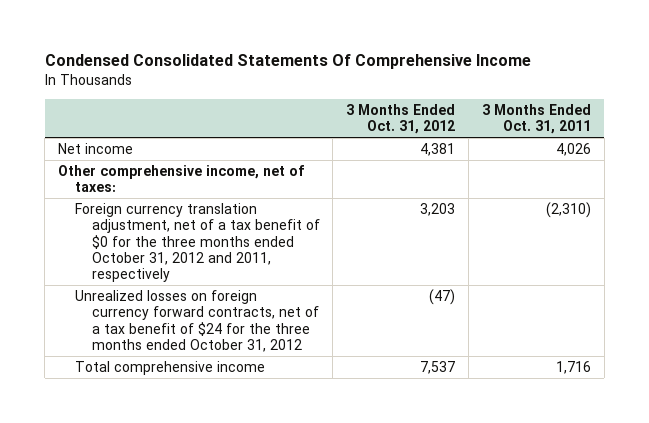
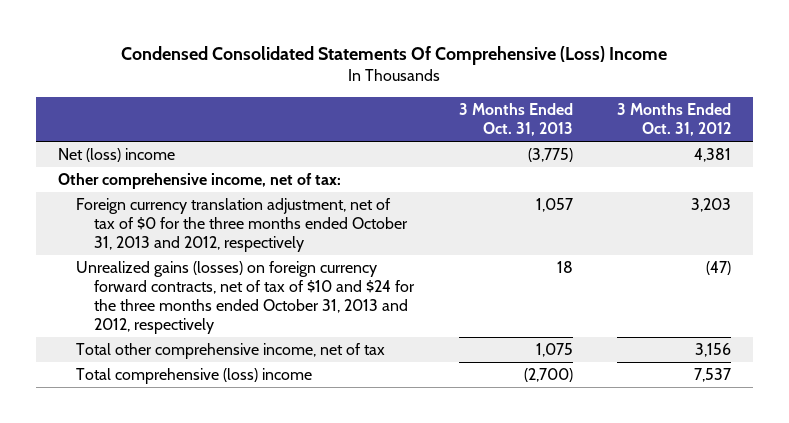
- Condensed Consolidated Statements Of Comprehensive Income
+ Condensed Consolidated Statements Of Comprehensive (Loss) Income
- | 3 Months Ended Oct. 31, 2012 | 3 Months Ended Oct. 31, 2011
+ | 3 Months Ended Oct. 31, 2013 | 3 Months Ended Oct. 31, 2012
- Net income | 4,381 | 4,026
- Other comprehensive income, net of taxes:
- Foreign currency translation adjustment, net of a tax benefit of $0 for the three months ended October 31, 2012 and 2011, respectively | 3,203 | (2,310)
- Unrealized losses on foreign currency forward contracts, net of a tax benefit of $24 for the three months ended October 31, 2012 | (47) |
- Total comprehensive income | 7,537 | 1,716
+ Net (loss) income | (3,775) | 4,381
+ Other comprehensive income, net of tax:
+ Foreign currency translation adjustment, net of tax of $0 for the three months ended October 31, 2013 and 2012, respectively | 1,057 | 3,203
+ Unrealized gains (losses) on foreign currency forward contracts, net of tax of $10 and $24 for the three months ended October 31, 2013 and 2012, respectively | 18 | (47)
+ Total other comprehensive income, net of tax | 1,075 | 3,156
+ Total comprehensive (loss) income | (2,700) | 7,537

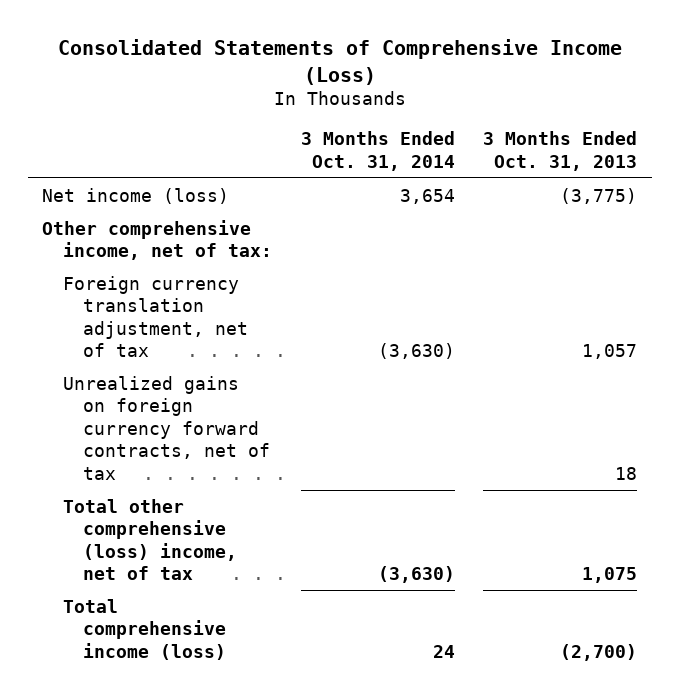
- Condensed Consolidated Statements Of Comprehensive (Loss) Income
+ Consolidated Statements of Comprehensive Income (Loss)
- | 3 Months Ended Oct. 31, 2013 | 3 Months Ended Oct. 31, 2012
+ | 3 Months Ended Oct. 31, 2014 | 3 Months Ended Oct. 31, 2013
- Net (loss) income | (3,775) | 4,381
+ Net income (loss) | 3,654 | (3,775)
- Foreign currency translation adjustment, net of tax of $0 for the three months ended October 31, 2013 and 2012, respectively | 1,057 | 3,203
- Unrealized gains (losses) on foreign currency forward contracts, net of tax of $10 and $24 for the three months ended October 31, 2013 and 2012, respectively | 18 | (47)
- Total other comprehensive income, net of tax | 1,075 | 3,156
- Total comprehensive (loss) income | (2,700) | 7,537
+ Foreign currency translation adjustment, net of tax | (3,630) | 1,057
+ Unrealized gains on foreign currency forward contracts, net of tax | | 18
+ Total other comprehensive (loss) income, net of tax | (3,630) | 1,075
+ Total comprehensive income (loss) | 24 | (2,700)

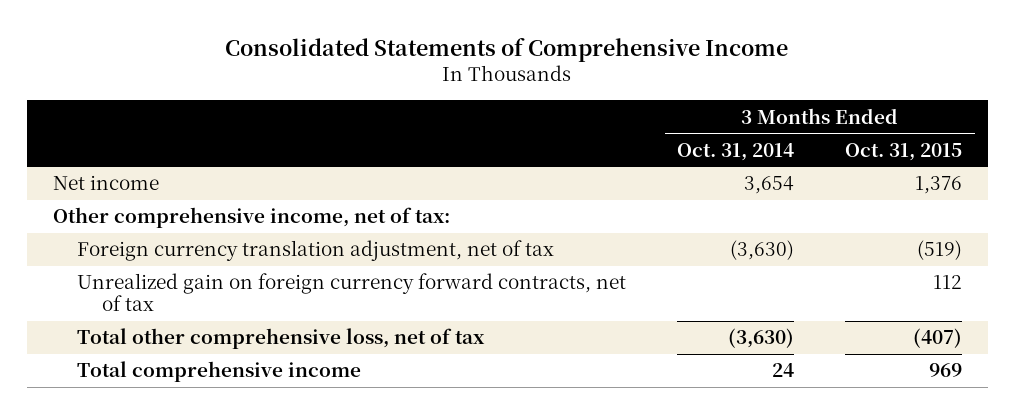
- Consolidated Statements of Comprehensive Income (Loss)
+ Consolidated Statements of Comprehensive Income
- | 3 Months Ended Oct. 31, 2014 | 3 Months Ended Oct. 31, 2013
+ | 3 Months Ended Oct. 31, 2014 | 3 Months Ended Oct. 31, 2015
- Net income (loss) | 3,654 | (3,775)
+ Net income | 3,654 | 1,376
- Unrealized gains on foreign currency forward contracts, net of tax | | 18
- Total other comprehensive (loss) income, net of tax | (3,630) | 1,075
- Total comprehensive income (loss) | 24 | (2,700)
+ Unrealized gain on foreign currency forward contracts, net of tax | | 112
+ Total other comprehensive loss, net of tax | (3,630) | (407)
+ Total comprehensive income | 24 | 969

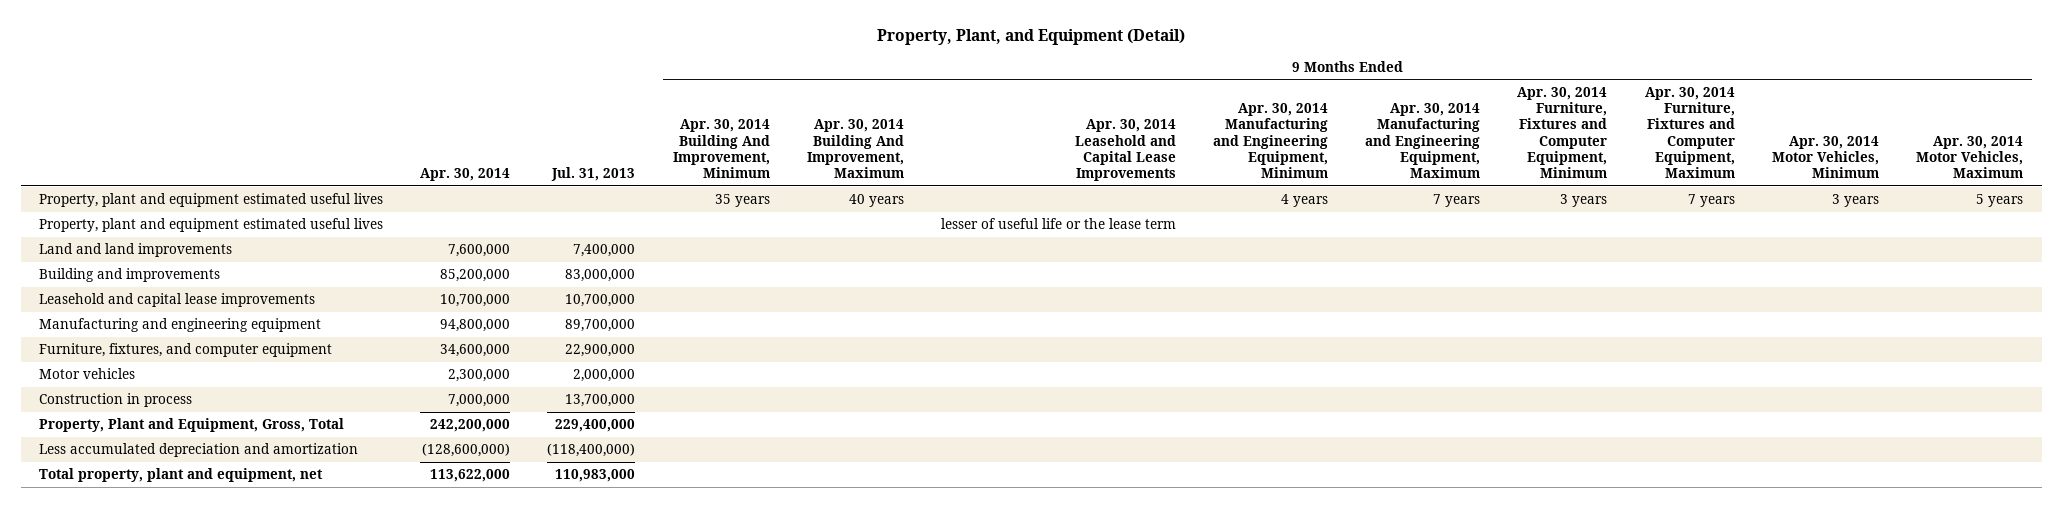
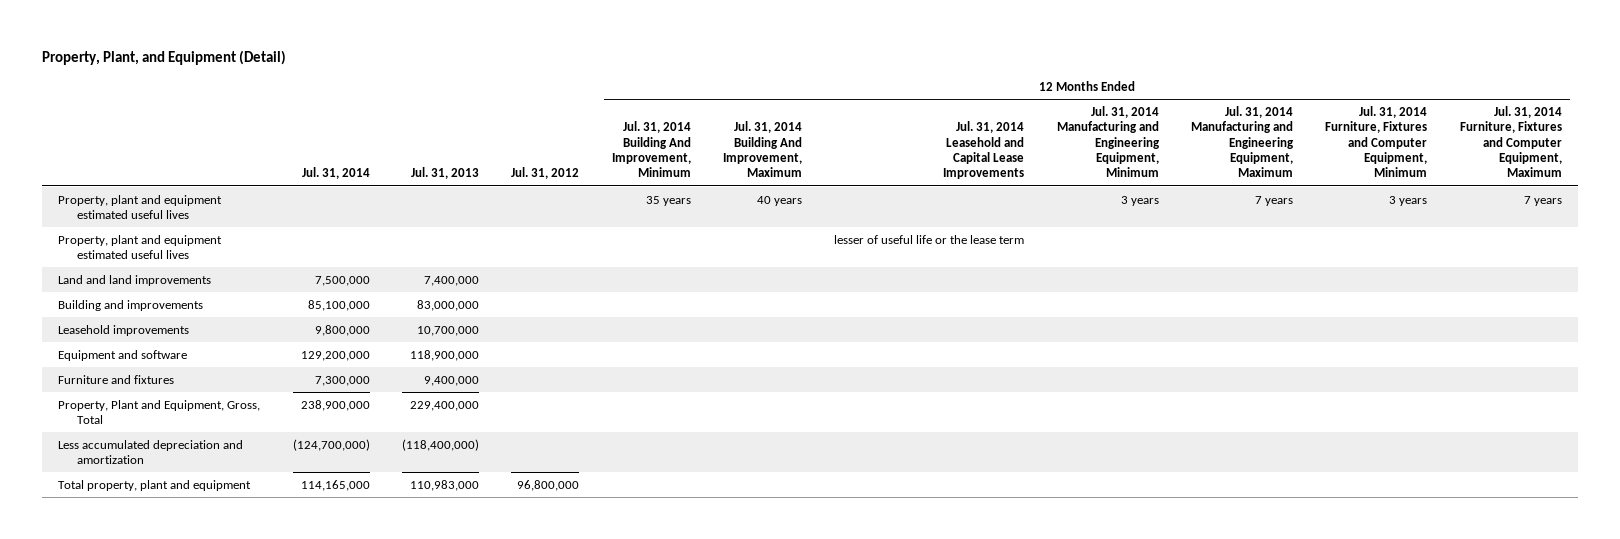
- | Apr. 30, 2014 | Jul. 31, 2013 | 9 Months Ended Apr. 30, 2014 Building And Improvement, Minimum | 9 Months Ended Apr. 30, 2014 Building And Improvement, Maximum | 9 Months Ended Apr. 30, 2014 Leasehold and Capital Lease Improvements | 9 Months Ended Apr. 30, 2014 Manufacturing and Engineering Equipment, Minimum | 9 Months Ended Apr. 30, 2014 Manufacturing and Engineering Equipment, Maximum | 9 Months Ended Apr. 30, 2014 Furniture, Fixtures and Computer Equipment, Minimum | 9 Months Ended Apr. 30, 2014 Furniture, Fixtures and Computer Equipment, Maximum | 9 Months Ended Apr. 30, 2014 Motor Vehicles, Minimum | 9 Months Ended Apr. 30, 2014 Motor Vehicles, Maximum
+ | Jul. 31, 2014 | Jul. 31, 2013 | Jul. 31, 2012 | 12 Months Ended Jul. 31, 2014 Building And Improvement, Minimum | 12 Months Ended Jul. 31, 2014 Building And Improvement, Maximum | 12 Months Ended Jul. 31, 2014 Leasehold and Capital Lease Improvements | 12 Months Ended Jul. 31, 2014 Manufacturing and Engineering Equipment, Minimum | 12 Months Ended Jul. 31, 2014 Manufacturing and Engineering Equipment, Maximum | 12 Months Ended Jul. 31, 2014 Furniture, Fixtures and Computer Equipment, Minimum | 12 Months Ended Jul. 31, 2014 Furniture, Fixtures and Computer Equipment, Maximum
- Leasehold and capital lease improvements | 10,700,000 | 10,700,000 | | | | | | | | |
- Manufacturing and engineering equipment | 94,800,000 | 89,700,000 | | | | | | | | |
- Furniture, fixtures, and computer equipment | 34,600,000 | 22,900,000 | | | | | | | | |
- Motor vehicles | 2,300,000 | 2,000,000 | | | | | | | | |
- Construction in process | 7,000,000 | 13,700,000 | | | | | | | | |
+ Leasehold improvements | 9,800,000 | 10,700,000 | | | | | | | |
+ Equipment and software | 129,200,000 | 118,900,000 | | | | | | | |
+ Furniture and fixtures | 7,300,000 | 9,400,000 | | | | | | | |
- Total property, plant and equipment, net | 113,622,000 | 110,983,000 | | | | | | | | |
+ Total property, plant and equipment | 114,165,000 | 110,983,000 | 96,800,000 | | | | | | |

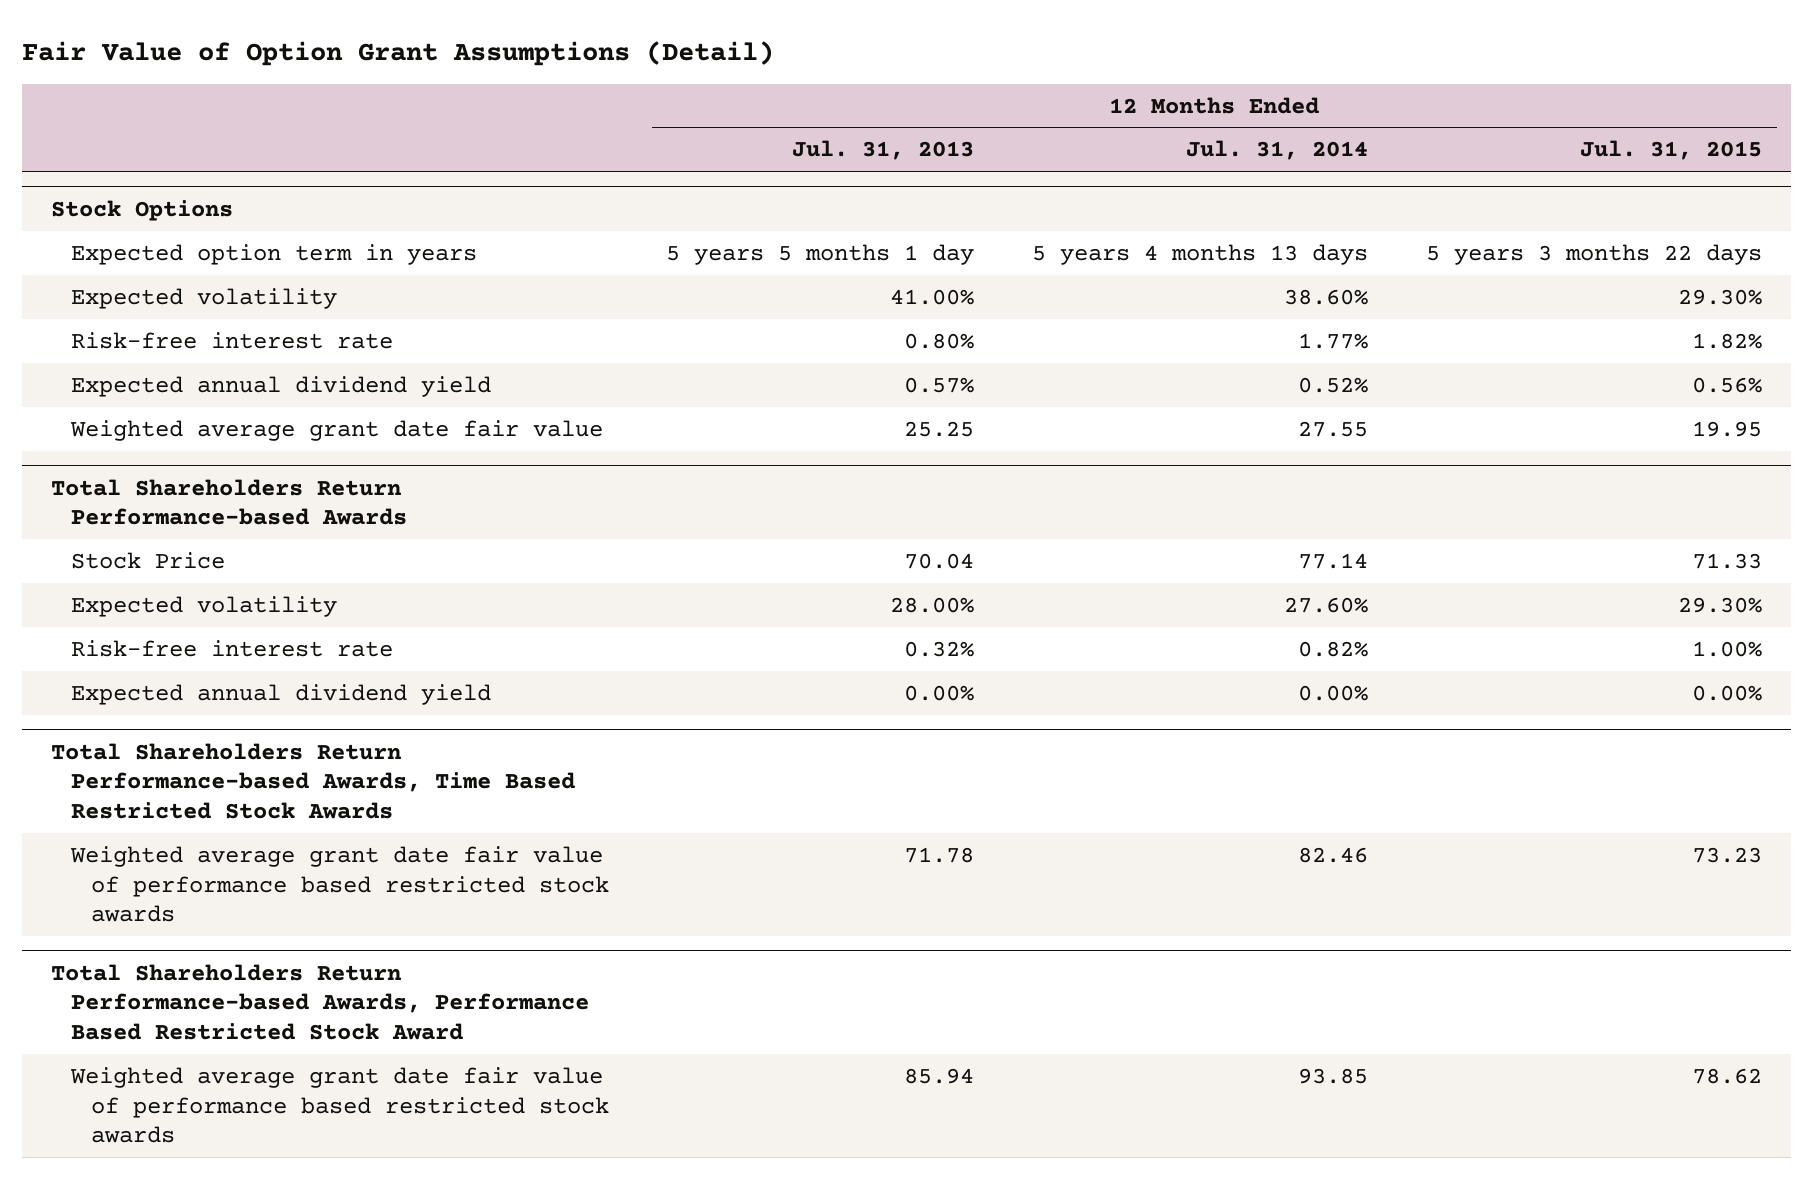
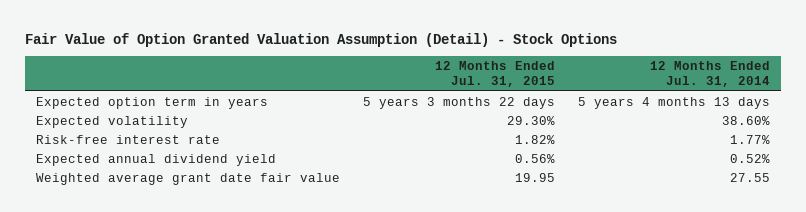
- Fair Value of Option Grant Assumptions (Detail)
+ Fair Value of Option Granted Valuation Assumption (Detail) - Stock Options
- | 12 Months Ended Jul. 31, 2013 | 12 Months Ended Jul. 31, 2014 | 12 Months Ended Jul. 31, 2015
+ | 12 Months Ended Jul. 31, 2015 | 12 Months Ended Jul. 31, 2014
- Stock Options
- Total Shareholders Return Performance-based Awards
- Stock Price | 70.04 | 77.14 | 71.33
- Expected volatility | 28.00% | 27.60% | 29.30%
- Risk-free interest rate | 0.32% | 0.82% | 1.00%
- Expected annual dividend yield | 0.00% | 0.00% | 0.00%
- Total Shareholders Return Performance-based Awards, Time Based Restricted Stock Awards
- Weighted average grant date fair value of performance based restricted stock awards | 71.78 | 82.46 | 73.23
- Total Shareholders Return Performance-based Awards, Performance Based Restricted Stock Award
- Weighted average grant date fair value of performance based restricted stock awards | 85.94 | 93.85 | 78.62

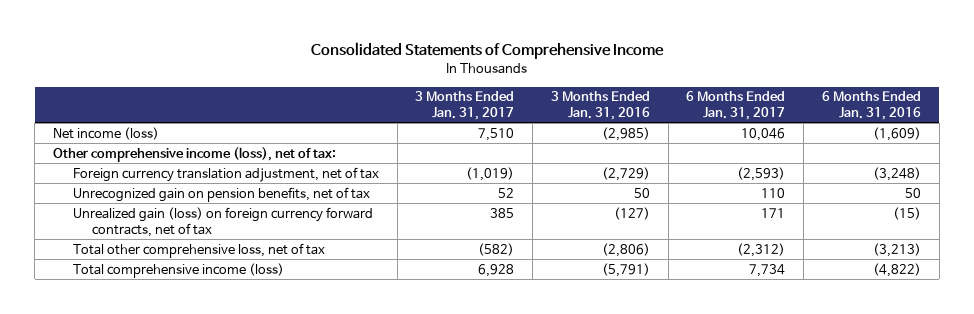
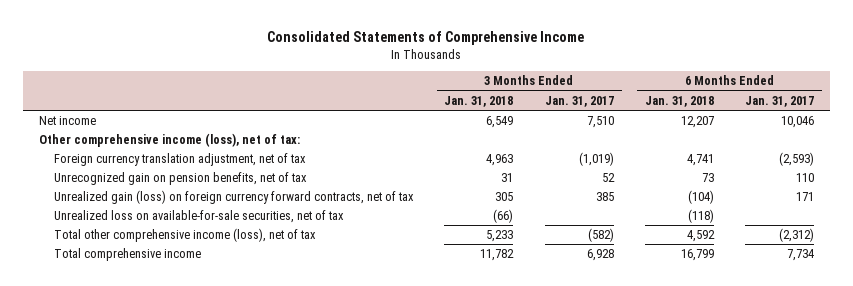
- | 3 Months Ended Jan. 31, 2017 | 3 Months Ended Jan. 31, 2016 | 6 Months Ended Jan. 31, 2017 | 6 Months Ended Jan. 31, 2016
+ | 3 Months Ended Jan. 31, 2018 | 3 Months Ended Jan. 31, 2017 | 6 Months Ended Jan. 31, 2018 | 6 Months Ended Jan. 31, 2017
- Net income (loss) | 7,510 | (2,985) | 10,046 | (1,609)
+ Net income | 6,549 | 7,510 | 12,207 | 10,046
- Total other comprehensive loss, net of tax | (582) | (2,806) | (2,312) | (3,213)
- Total comprehensive income (loss) | 6,928 | (5,791) | 7,734 | (4,822)
+ Unrealized loss on available-for-sale securities, net of tax | (66) | | (118) |
+ Total other comprehensive income (loss), net of tax | 5,233 | (582) | 4,592 | (2,312)
+ Total comprehensive income | 11,782 | 6,928 | 16,799 | 7,734

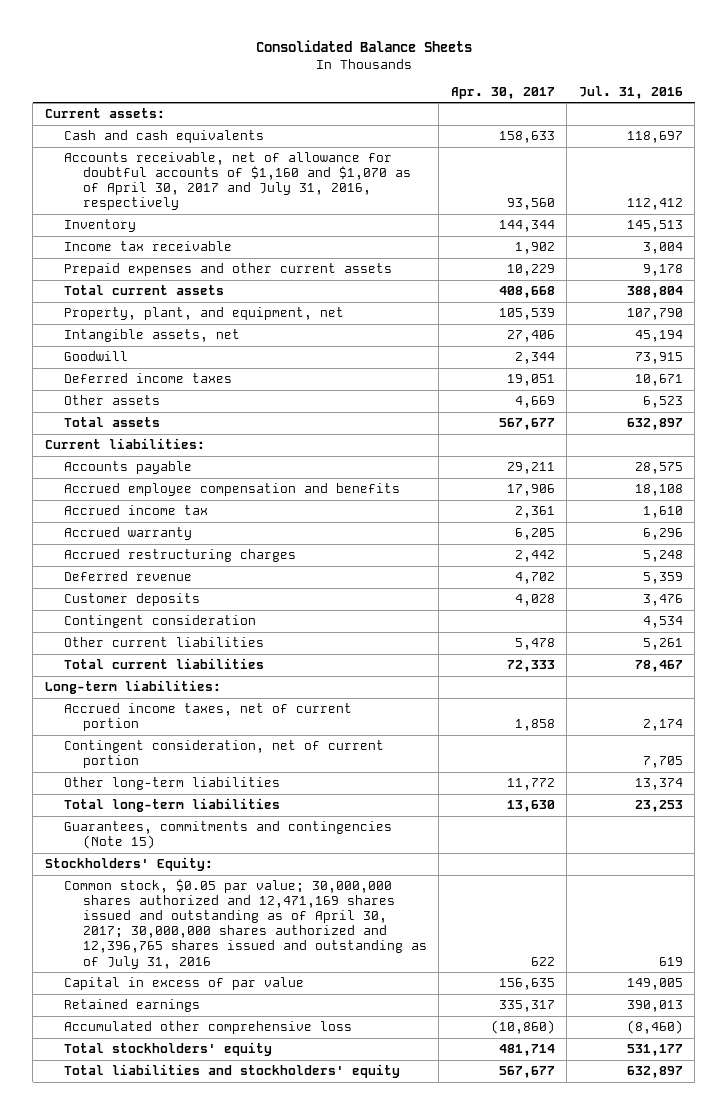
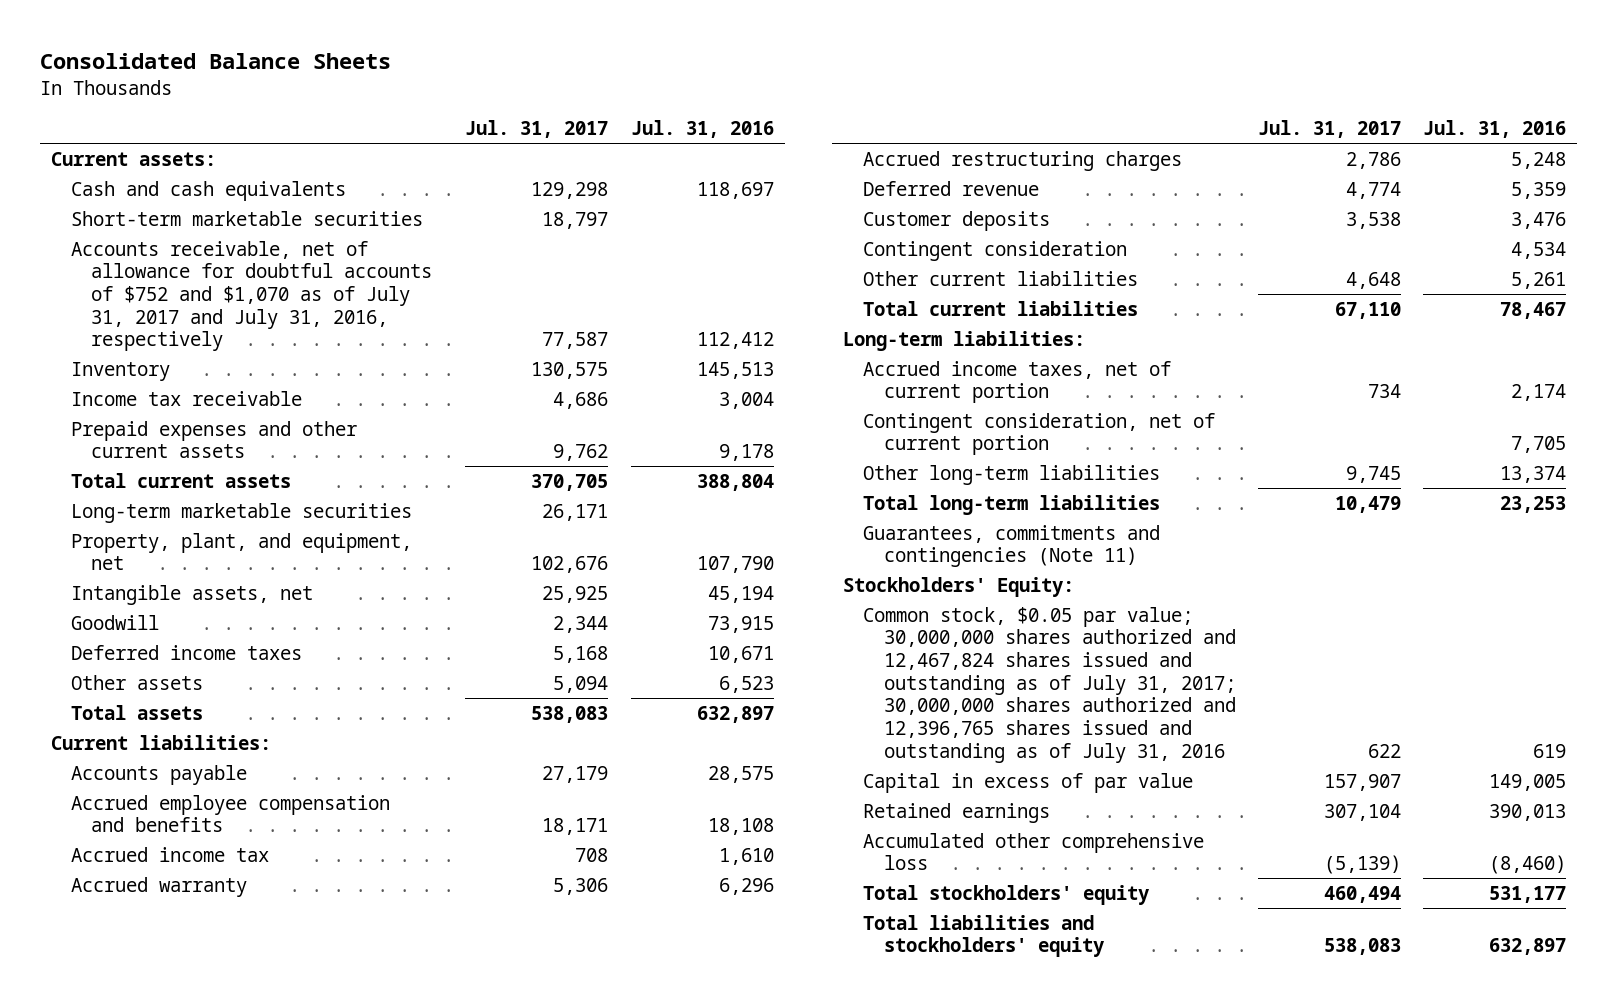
- | Apr. 30, 2017 | Jul. 31, 2016
+ | Jul. 31, 2017 | Jul. 31, 2016
- Accounts receivable, net of allowance for doubtful accounts of $1,160 and $1,070 as of April 30, 2017 and July 31, 2016, respectively | 93,560 | 112,412
+ Short-term marketable securities | 18,797 |
+ Accounts receivable, net of allowance for doubtful accounts of $752 and $1,070 as of July 31, 2017 and July 31, 2016, respectively | 77,587 | 112,412
+ Long-term marketable securities | 26,171 |
- Guarantees, commitments and contingencies (Note 15)
+ Guarantees, commitments and contingencies (Note 11)
- Common stock, $0.05 par value; 30,000,000 shares authorized and 12,471,169 shares issued and outstanding as of April 30, 2017; 30,000,000 shares authorized and 12,396,765 shares issued and outstanding as of July 31, 2016 | 622 | 619
+ Common stock, $0.05 par value; 30,000,000 shares authorized and 12,467,824 shares issued and outstanding as of July 31, 2017; 30,000,000 shares authorized and 12,396,765 shares issued and outstanding as of July 31, 2016 | 622 | 619

